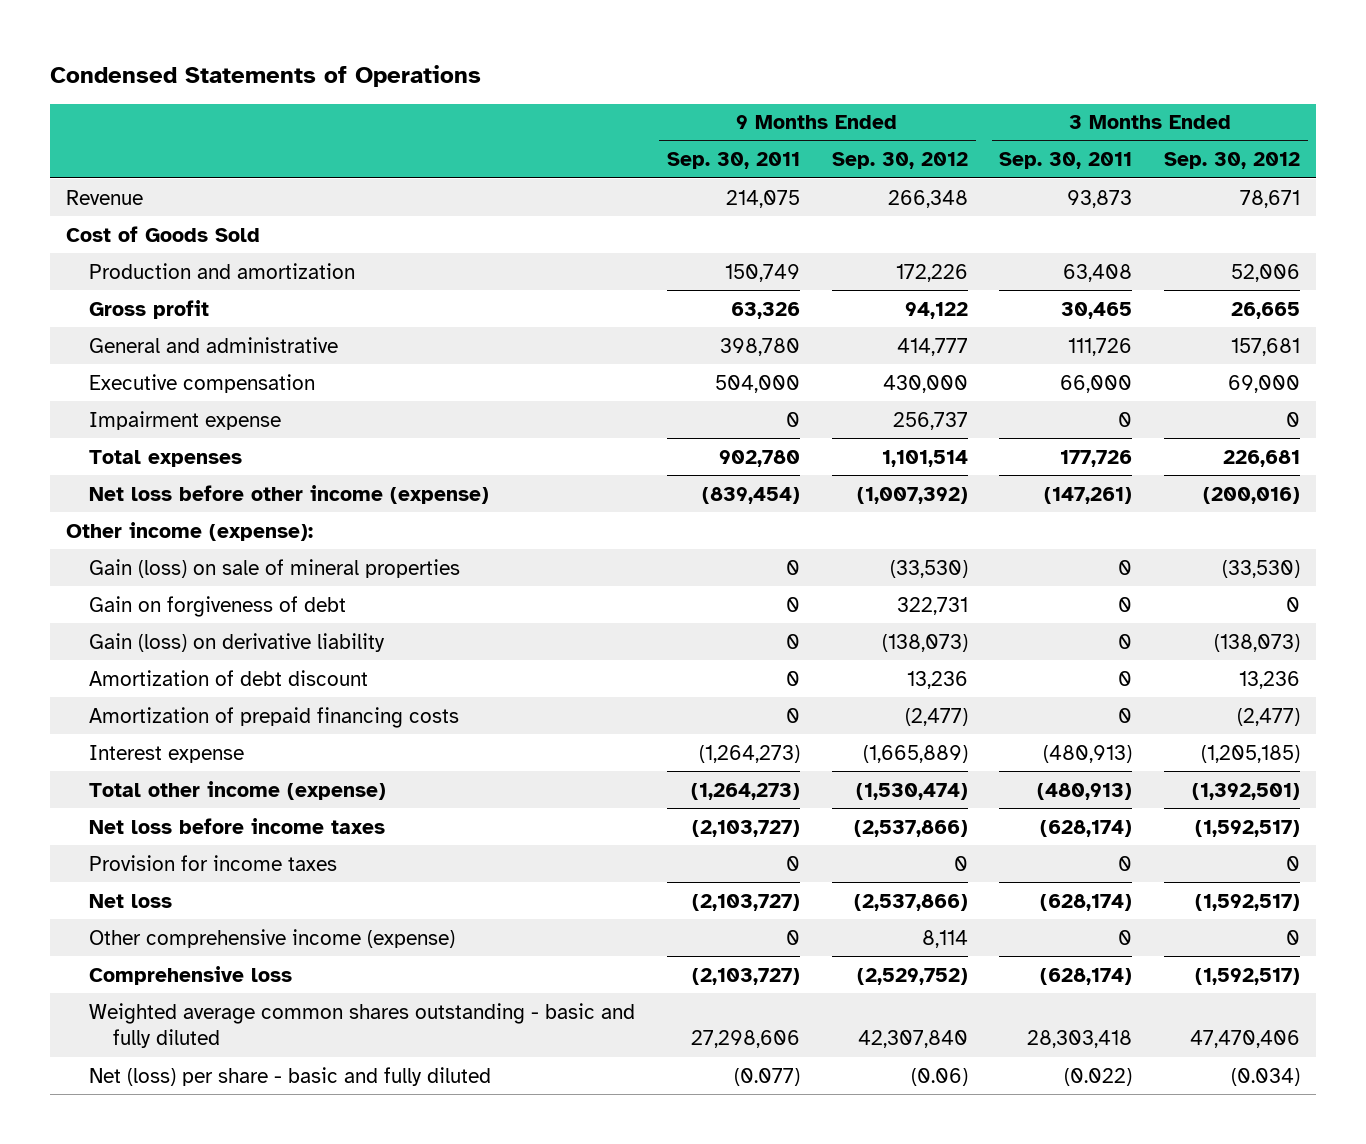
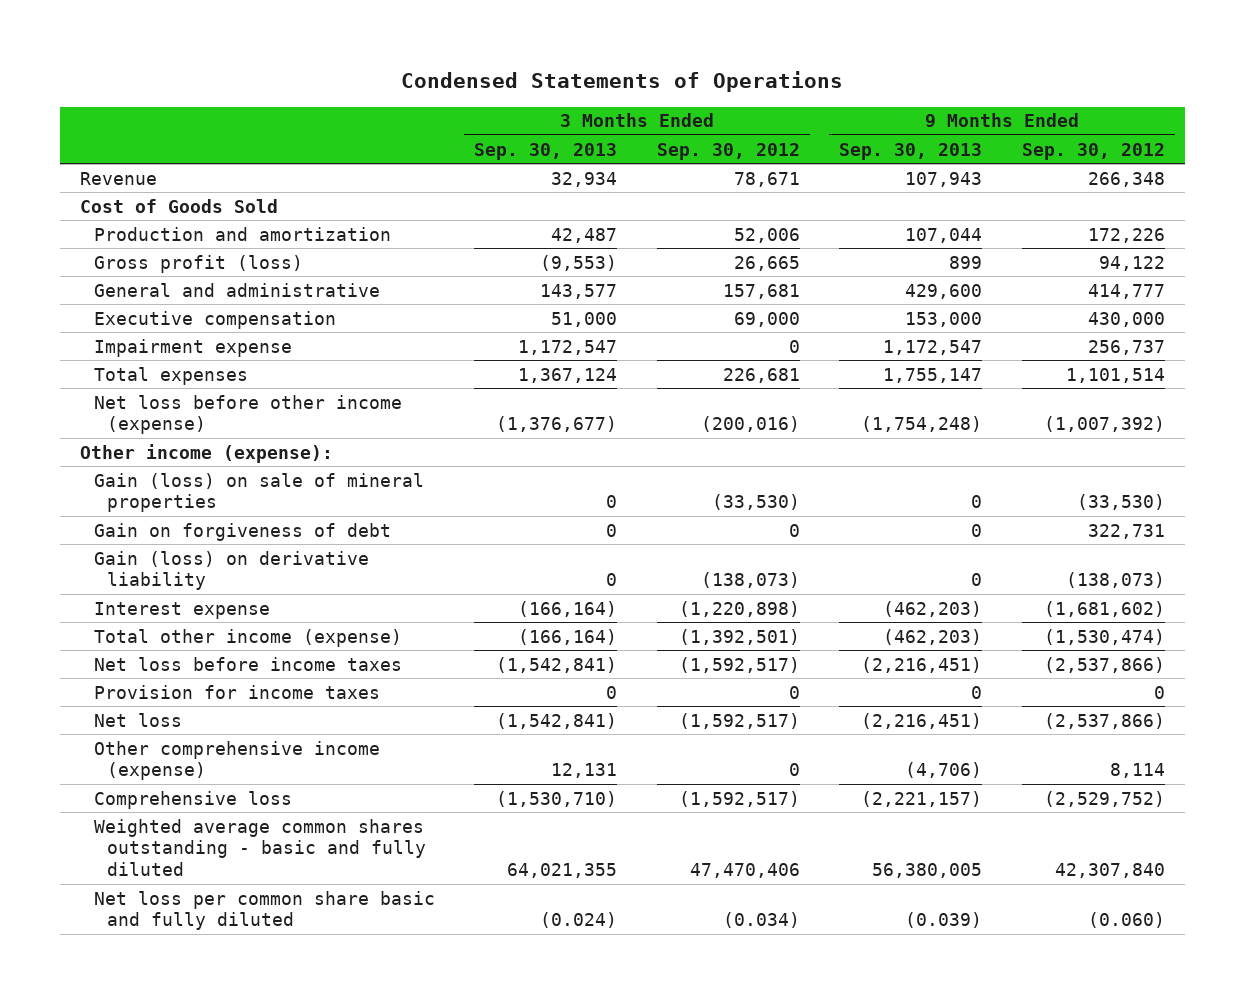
- | 9 Months Ended Sep. 30, 2011 | 9 Months Ended Sep. 30, 2012 | 3 Months Ended Sep. 30, 2011 | 3 Months Ended Sep. 30, 2012
+ | 3 Months Ended Sep. 30, 2013 | 3 Months Ended Sep. 30, 2012 | 9 Months Ended Sep. 30, 2013 | 9 Months Ended Sep. 30, 2012
- Gross profit | 63,326 | 94,122 | 30,465 | 26,665
+ Gross profit (loss) | (9,553) | 26,665 | 899 | 94,122
- Amortization of debt discount | 0 | 13,236 | 0 | 13,236
- Amortization of prepaid financing costs | 0 | (2,477) | 0 | (2,477)
- Interest expense | (1,264,273) | (1,665,889) | (480,913) | (1,205,185)
+ Interest expense | (166,164) | (1,220,898) | (462,203) | (1,681,602)
- Net (loss) per share - basic and fully diluted | (0.077) | (0.06) | (0.022) | (0.034)
+ Net loss per common share basic and fully diluted | (0.024) | (0.034) | (0.039) | (0.060)

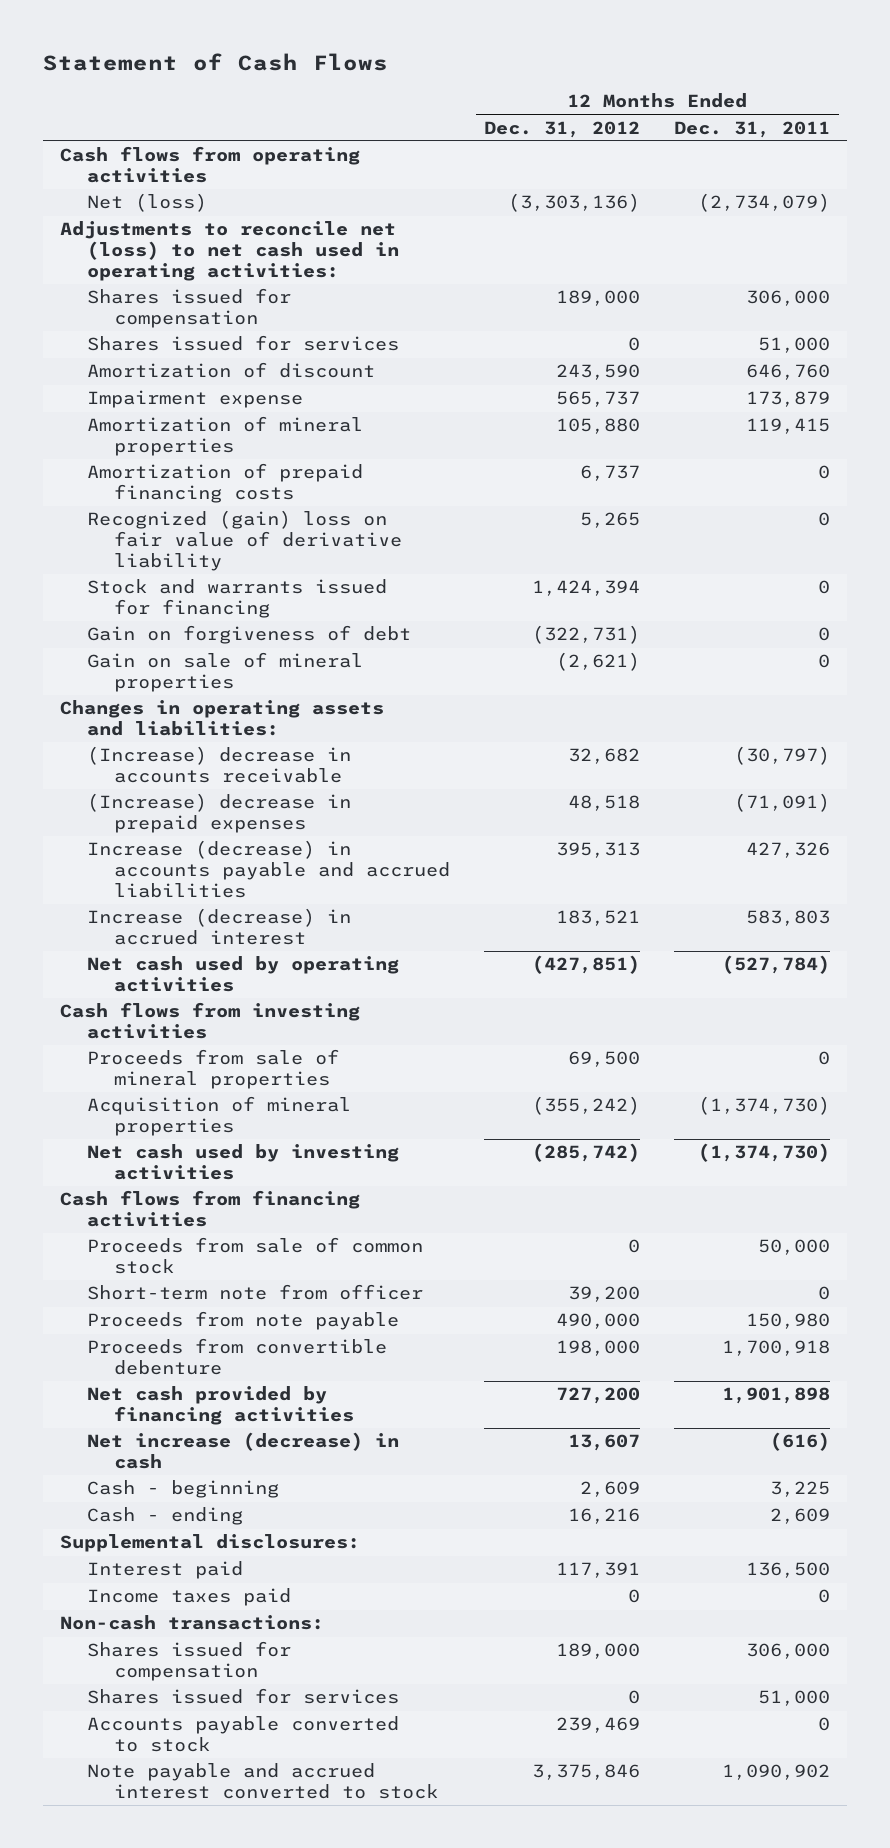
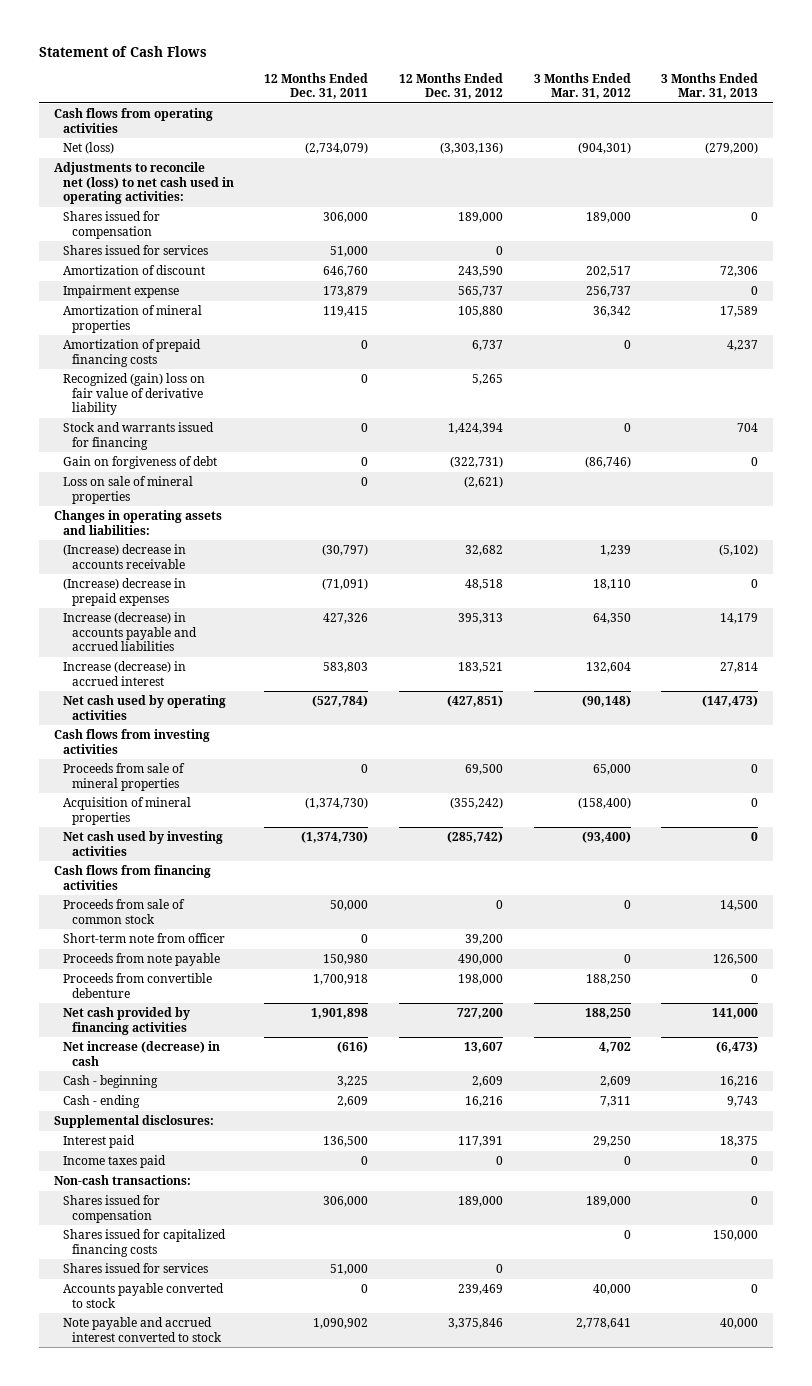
- | 12 Months Ended Dec. 31, 2012 | 12 Months Ended Dec. 31, 2011
+ | 12 Months Ended Dec. 31, 2011 | 12 Months Ended Dec. 31, 2012 | 3 Months Ended Mar. 31, 2012 | 3 Months Ended Mar. 31, 2013
- Gain on sale of mineral properties | (2,621) | 0
+ Loss on sale of mineral properties | 0 | (2,621) | |
+ Shares issued for capitalized financing costs | | | 0 | 150,000

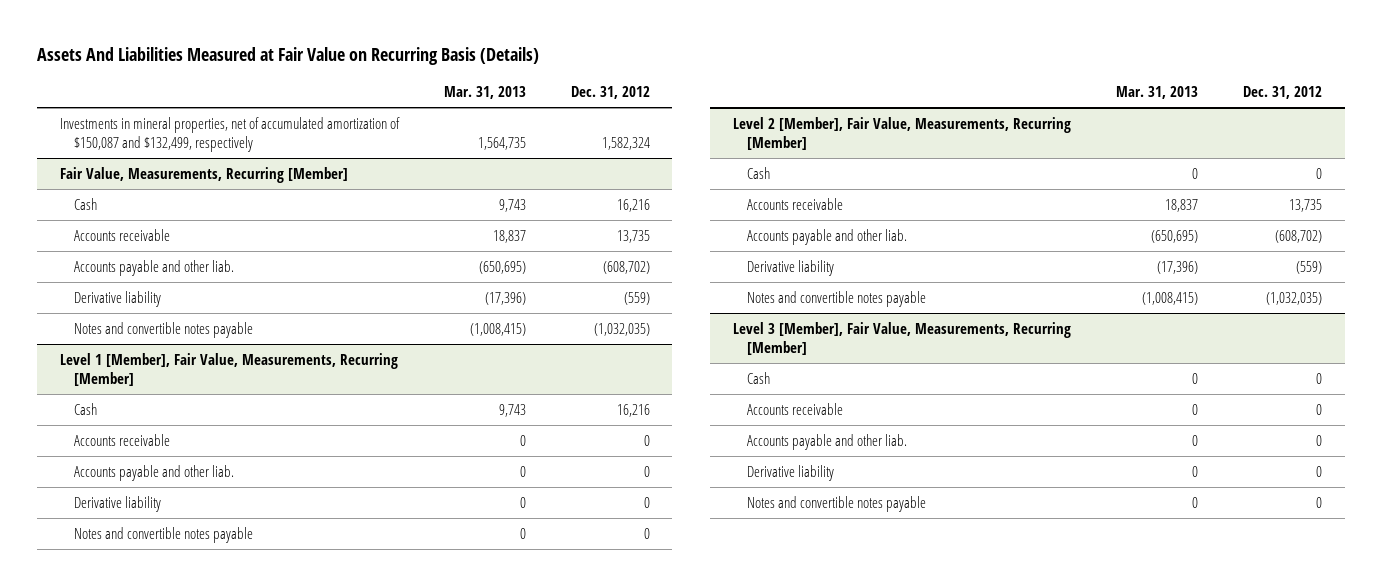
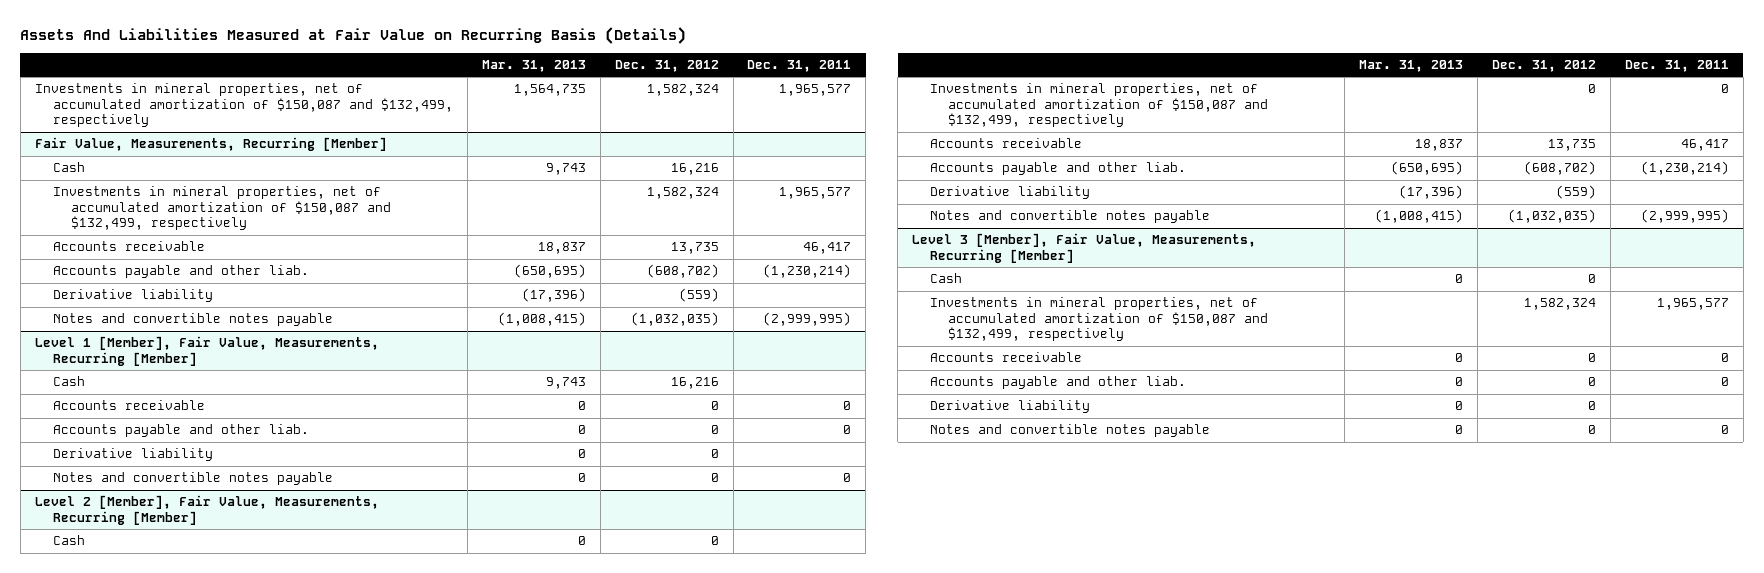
- | Mar. 31, 2013 | Dec. 31, 2012
+ | Mar. 31, 2013 | Dec. 31, 2012 | Dec. 31, 2011
@ Fair Value, Measurements, Recurring [Member]
+ Investments in mineral properties, net of accumulated amortization of $150,087 and $132,499, respectively | | 1,582,324 | 1,965,577
@ Level 2 [Member], Fair Value, Measurements, Recurring [Member]
+ Investments in mineral properties, net of accumulated amortization of $150,087 and $132,499, respectively | | 0 | 0
@ Level 3 [Member], Fair Value, Measurements, Recurring [Member]
+ Investments in mineral properties, net of accumulated amortization of $150,087 and $132,499, respectively | | 1,582,324 | 1,965,577

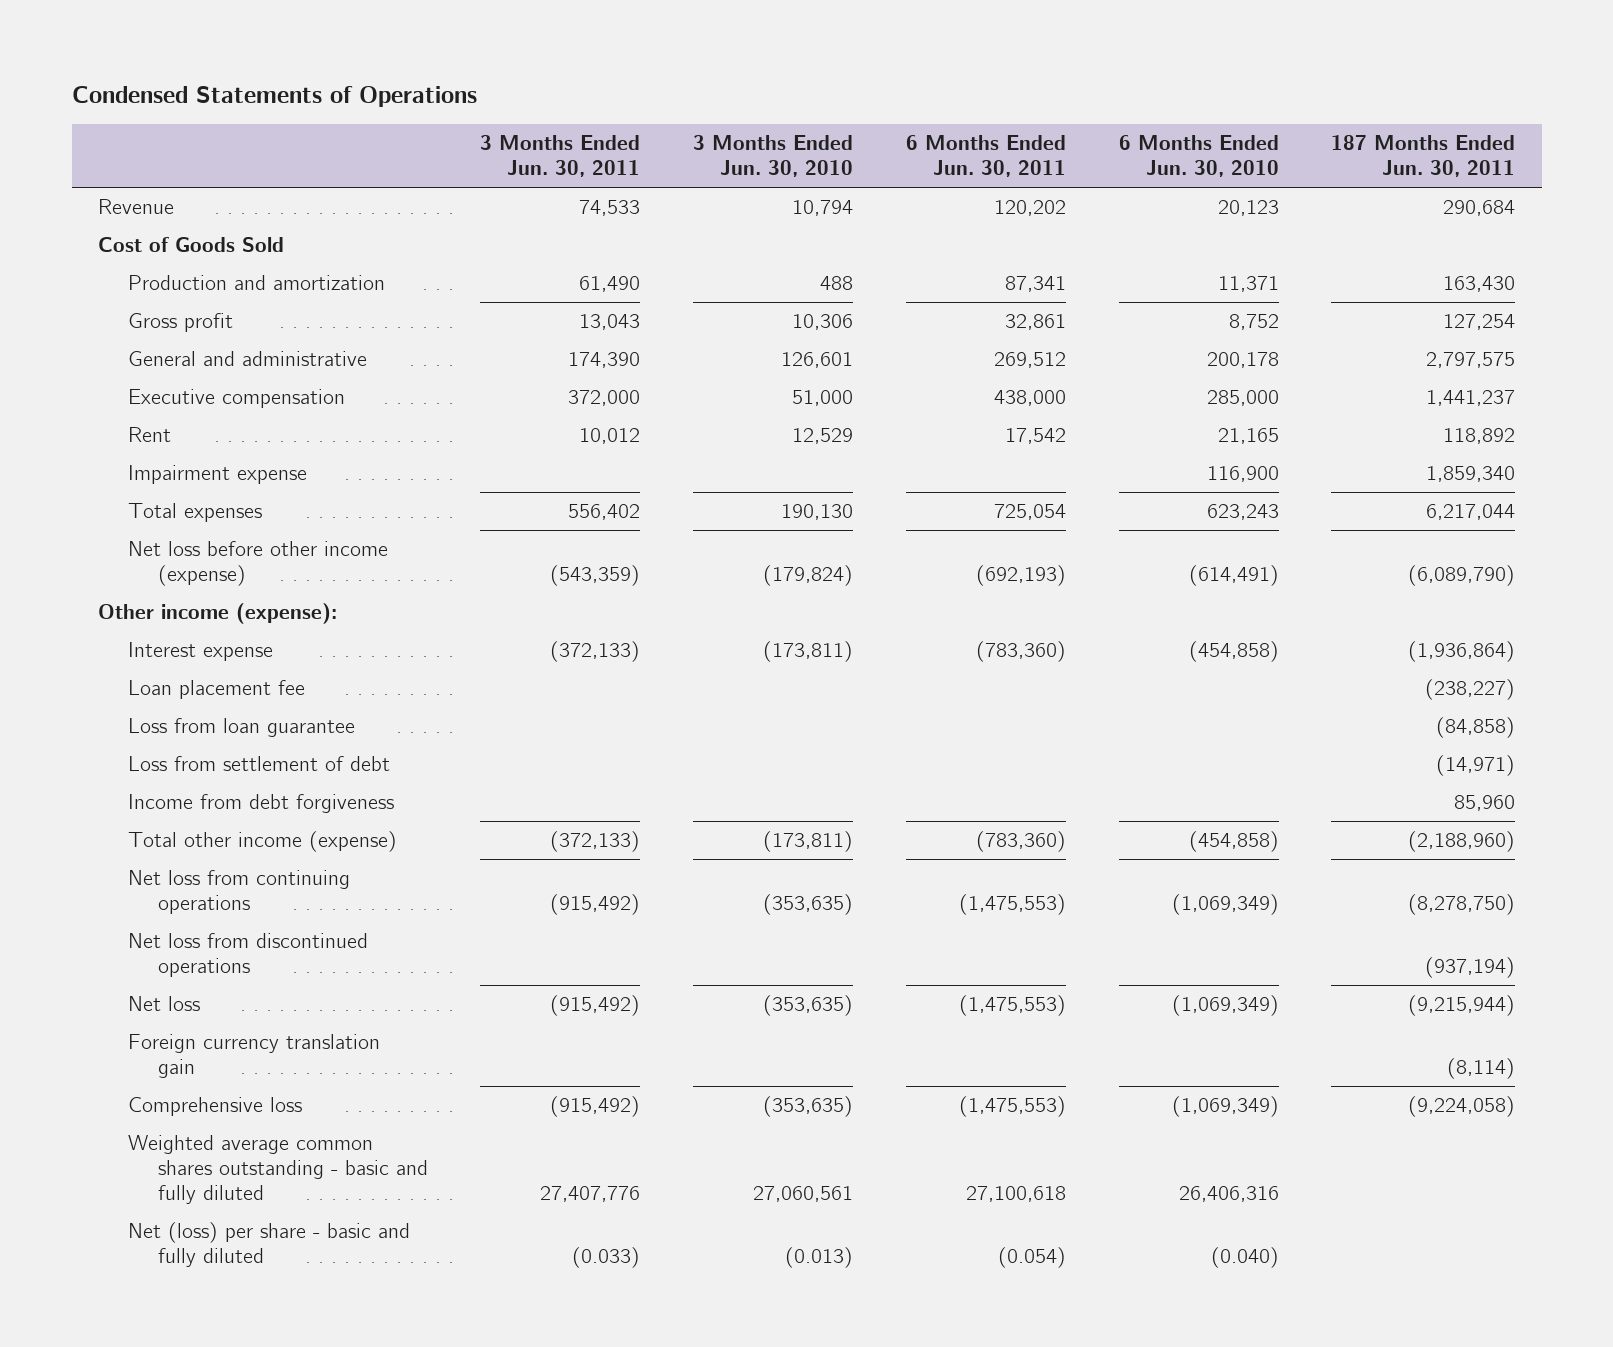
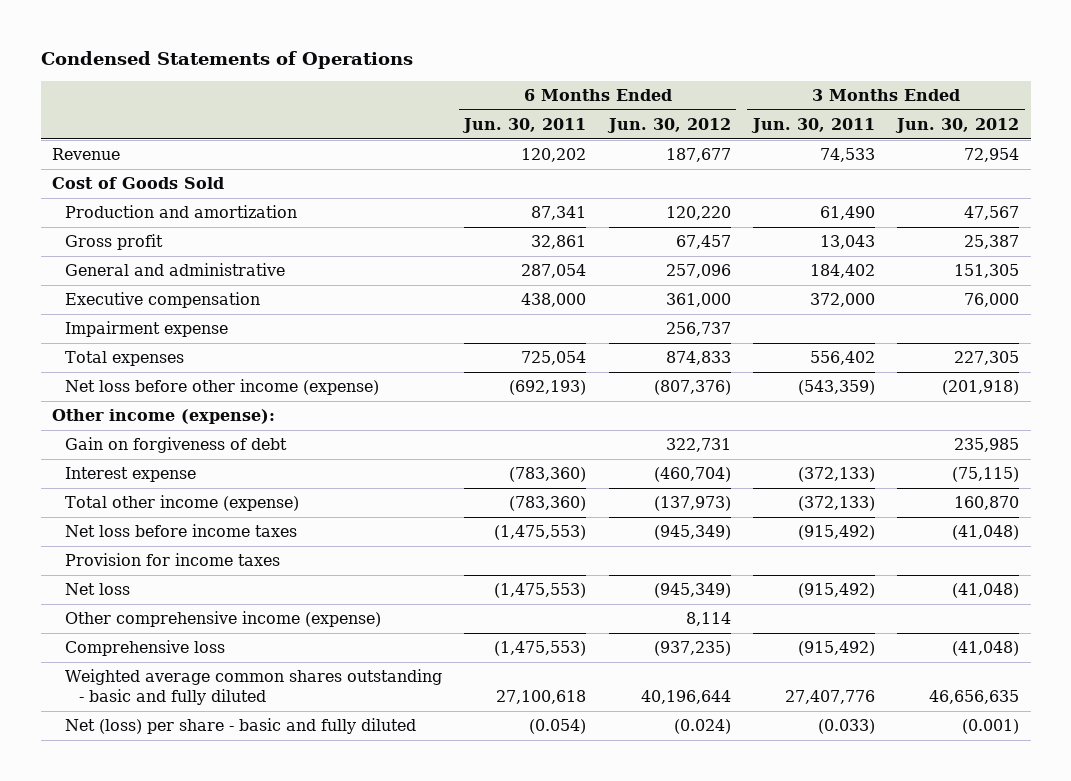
- | 3 Months Ended Jun. 30, 2011 | 3 Months Ended Jun. 30, 2010 | 6 Months Ended Jun. 30, 2011 | 6 Months Ended Jun. 30, 2010 | 187 Months Ended Jun. 30, 2011
+ | 6 Months Ended Jun. 30, 2011 | 6 Months Ended Jun. 30, 2012 | 3 Months Ended Jun. 30, 2011 | 3 Months Ended Jun. 30, 2012
- General and administrative | 174,390 | 126,601 | 269,512 | 200,178 | 2,797,575
+ General and administrative | 287,054 | 257,096 | 184,402 | 151,305
- Rent | 10,012 | 12,529 | 17,542 | 21,165 | 118,892
+ Gain on forgiveness of debt | | 322,731 | | 235,985
- Loan placement fee | | | | | (238,227)
- Loss from loan guarantee | | | | | (84,858)
- Loss from settlement of debt | | | | | (14,971)
- Income from debt forgiveness | | | | | 85,960
- Net loss from continuing operations | (915,492) | (353,635) | (1,475,553) | (1,069,349) | (8,278,750)
- Net loss from discontinued operations | | | | | (937,194)
+ Net loss before income taxes | (1,475,553) | (945,349) | (915,492) | (41,048)
+ Provision for income taxes
- Foreign currency translation gain | | | | | (8,114)
+ Other comprehensive income (expense) | | 8,114 | |

